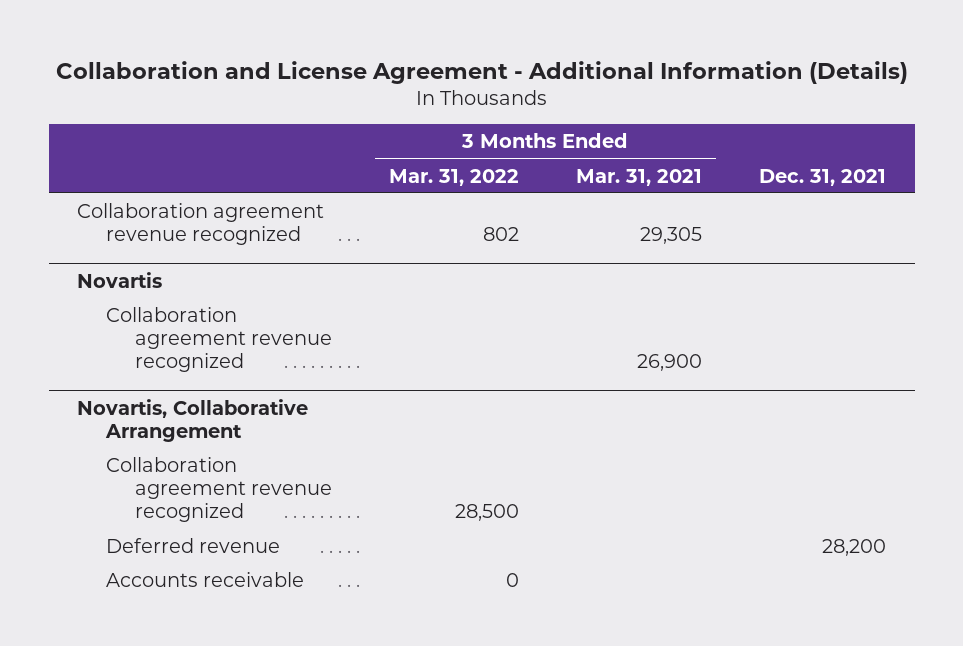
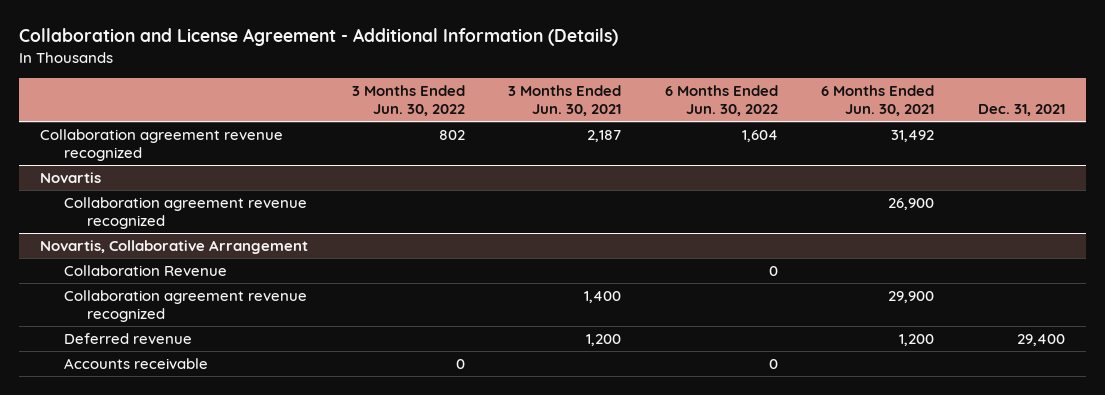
- | 3 Months Ended Mar. 31, 2022 | 3 Months Ended Mar. 31, 2021 | Dec. 31, 2021
+ | 3 Months Ended Jun. 30, 2022 | 3 Months Ended Jun. 30, 2021 | 6 Months Ended Jun. 30, 2022 | 6 Months Ended Jun. 30, 2021 | Dec. 31, 2021
@ Novartis, Collaborative Arrangement
+ Collaboration Revenue | | | 0 | |
- Deferred revenue | | | 28,200
+ Deferred revenue | | 1,200 | | 1,200 | 29,400

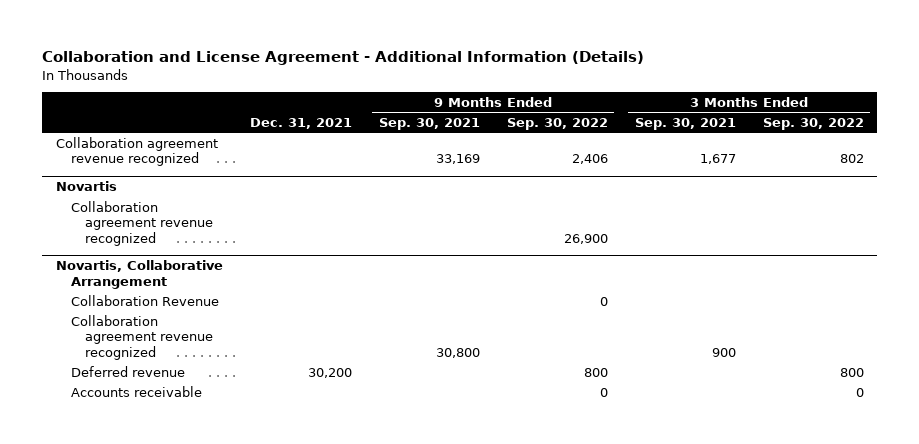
- | 3 Months Ended Jun. 30, 2022 | 3 Months Ended Jun. 30, 2021 | 6 Months Ended Jun. 30, 2022 | 6 Months Ended Jun. 30, 2021 | Dec. 31, 2021
+ | Dec. 31, 2021 | 9 Months Ended Sep. 30, 2021 | 9 Months Ended Sep. 30, 2022 | 3 Months Ended Sep. 30, 2021 | 3 Months Ended Sep. 30, 2022
@ Novartis, Collaborative Arrangement
- Deferred revenue | | 1,200 | | 1,200 | 29,400
+ Deferred revenue | 30,200 | | 800 | | 800

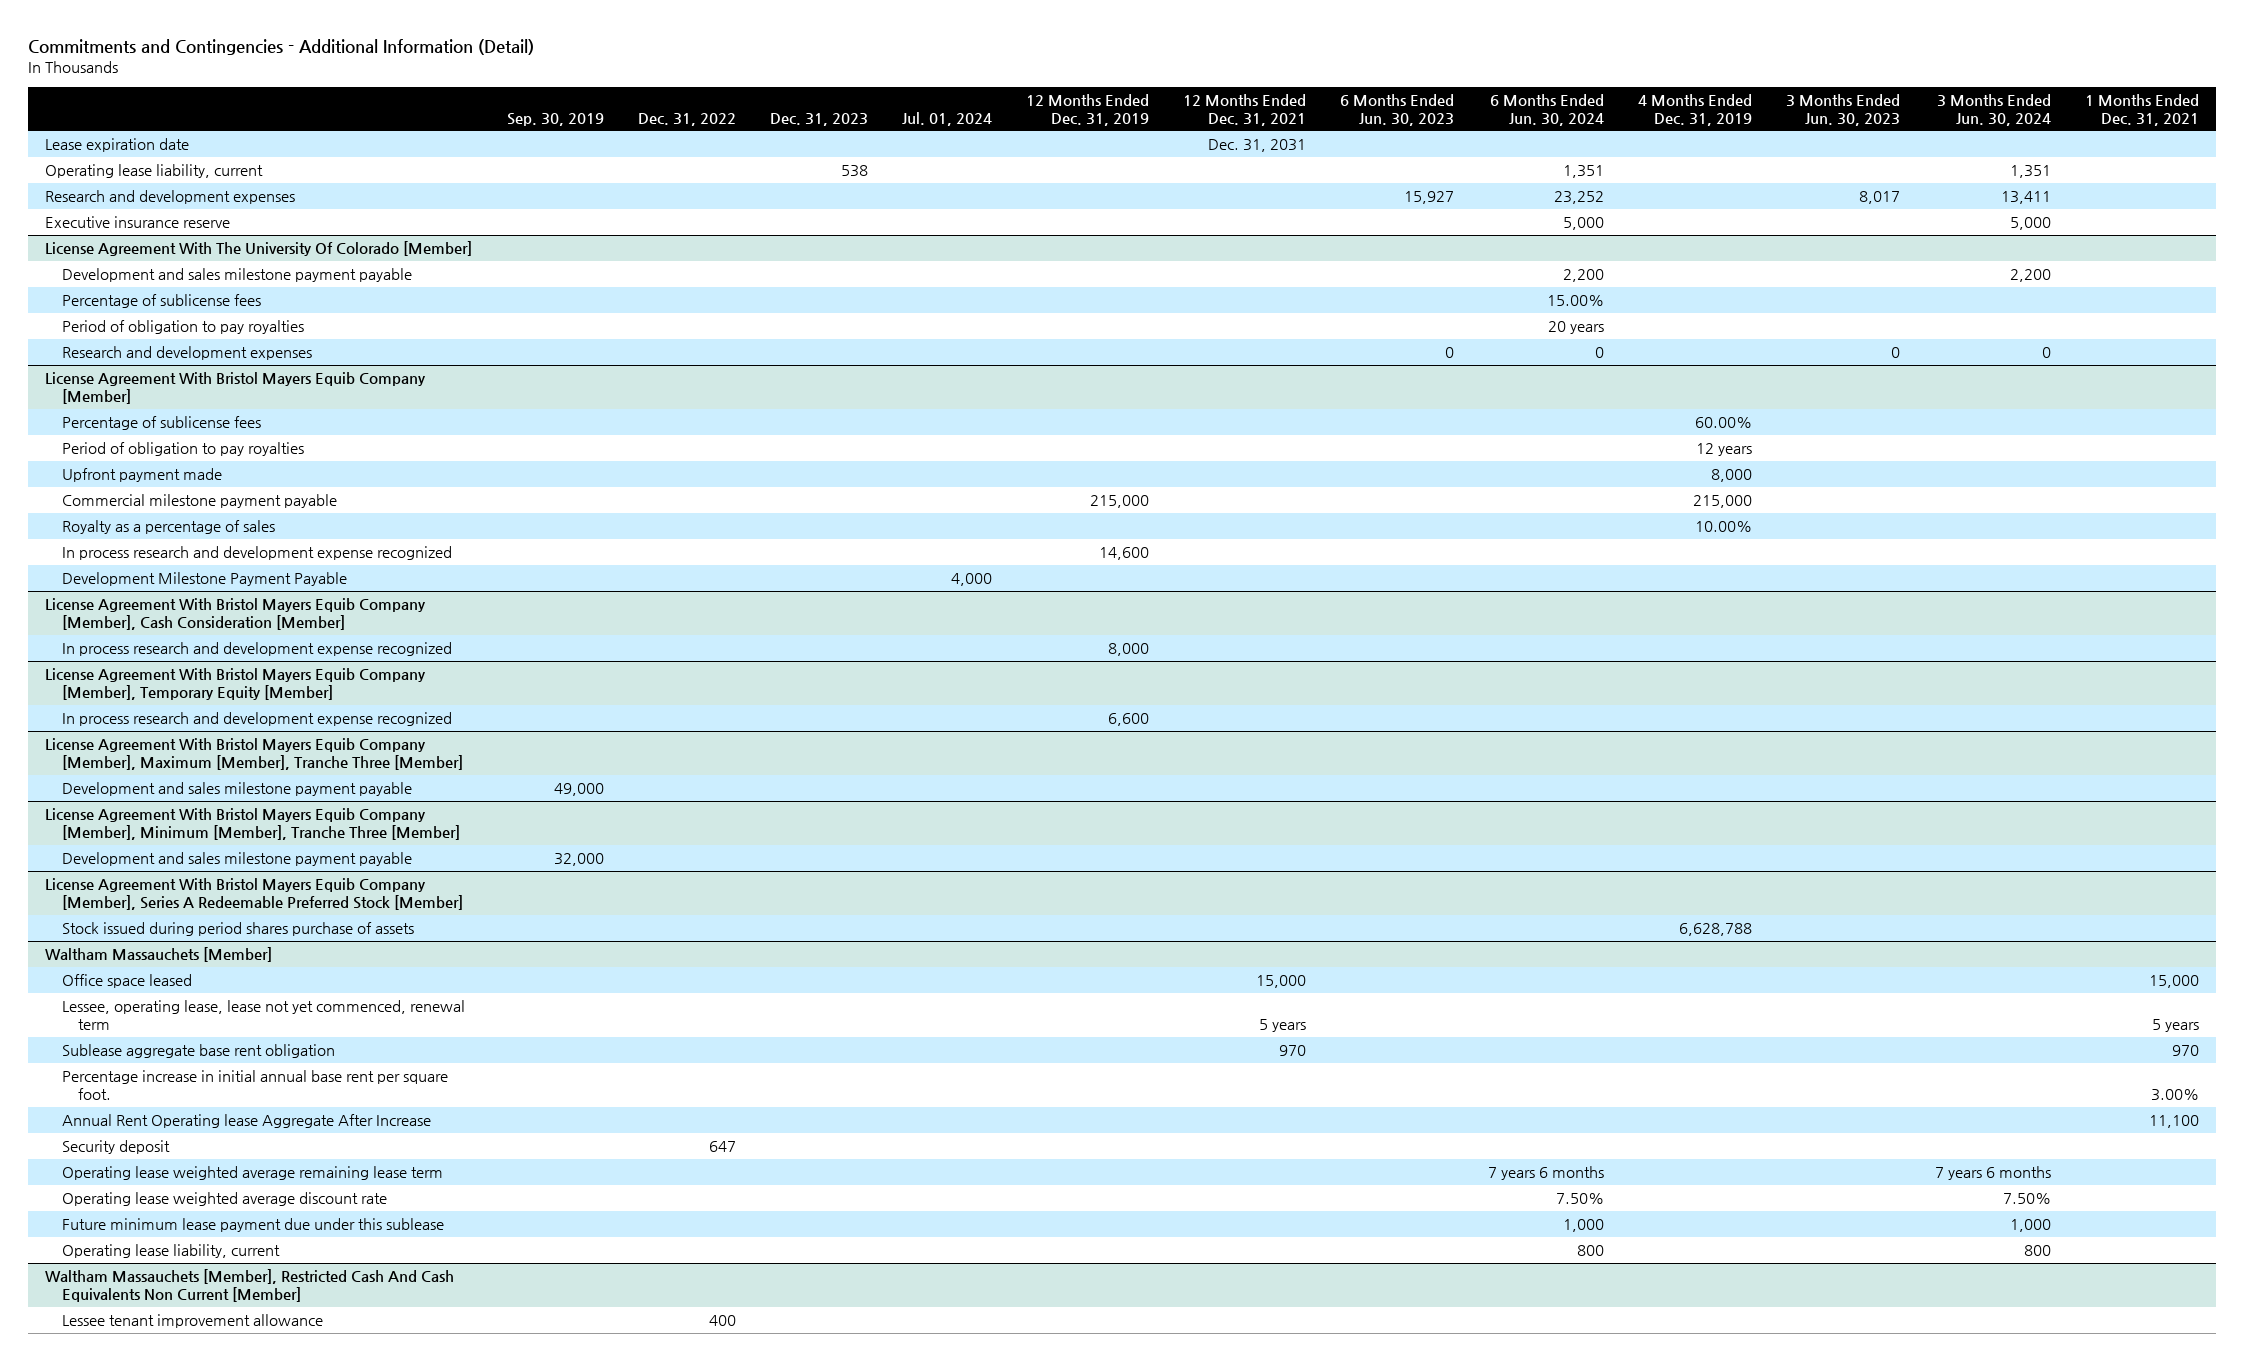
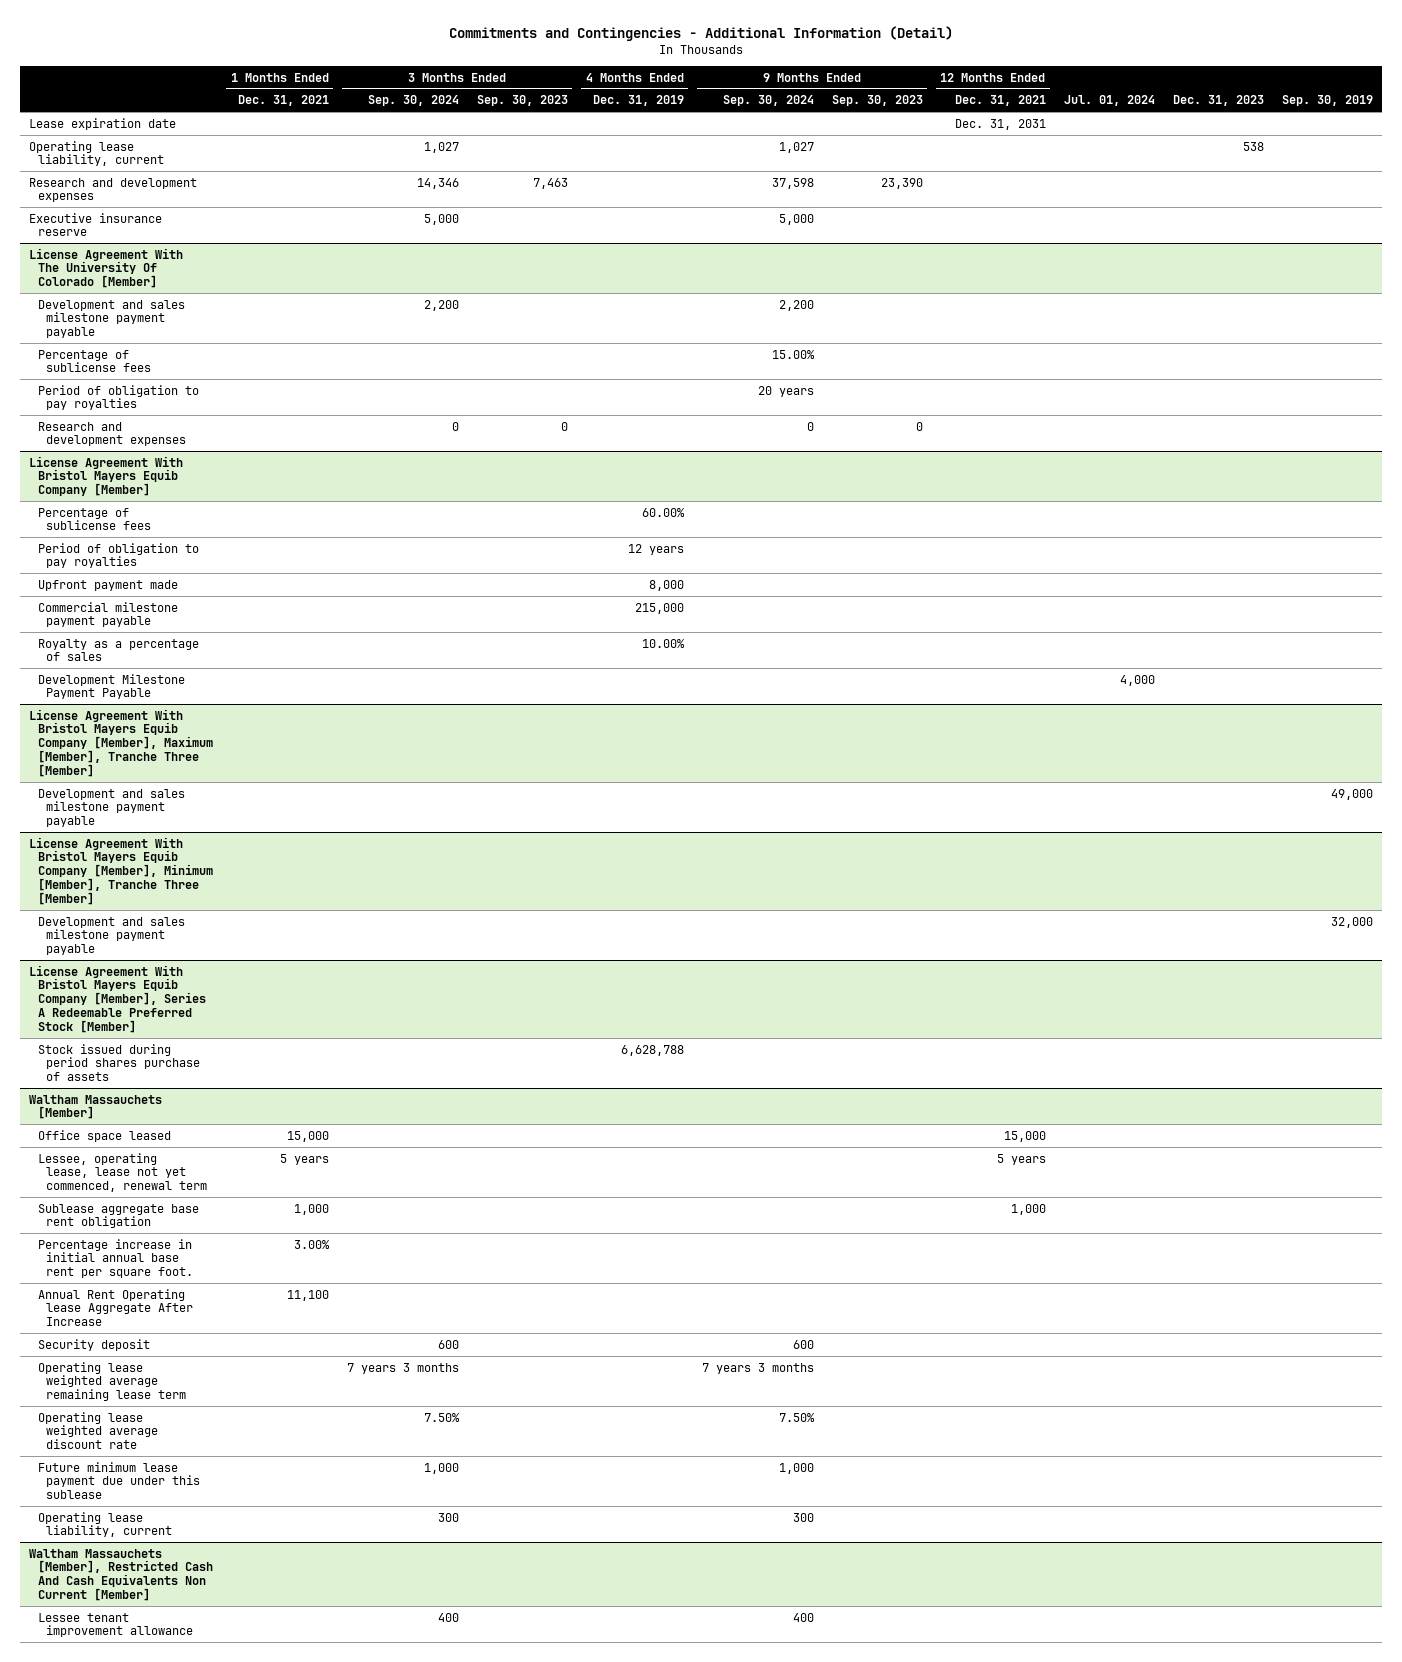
- | Sep. 30, 2019 | Dec. 31, 2022 | Dec. 31, 2023 | Jul. 01, 2024 | 12 Months Ended Dec. 31, 2019 | 12 Months Ended Dec. 31, 2021 | 6 Months Ended Jun. 30, 2023 | 6 Months Ended Jun. 30, 2024 | 4 Months Ended Dec. 31, 2019 | 3 Months Ended Jun. 30, 2023 | 3 Months Ended Jun. 30, 2024 | 1 Months Ended Dec. 31, 2021
+ | 1 Months Ended Dec. 31, 2021 | 3 Months Ended Sep. 30, 2024 | 3 Months Ended Sep. 30, 2023 | 4 Months Ended Dec. 31, 2019 | 9 Months Ended Sep. 30, 2024 | 9 Months Ended Sep. 30, 2023 | 12 Months Ended Dec. 31, 2021 | Jul. 01, 2024 | Dec. 31, 2023 | Sep. 30, 2019
@ License Agreement With Bristol Mayers Equib Company [Member]
- In process research and development expense recognized | | | | | 14,600 | | | | | | |
- License Agreement With Bristol Mayers Equib Company [Member], Cash Consideration [Member]
- In process research and development expense recognized | | | | | 8,000 | | | | | | |
- License Agreement With Bristol Mayers Equib Company [Member], Temporary Equity [Member]
- In process research and development expense recognized | | | | | 6,600 | | | | | | |
@ Waltham Massauchets [Member]
- Sublease aggregate base rent obligation | | | | | | 970 | | | | | | 970
+ Sublease aggregate base rent obligation | 1,000 | | | | | | 1,000 | | |

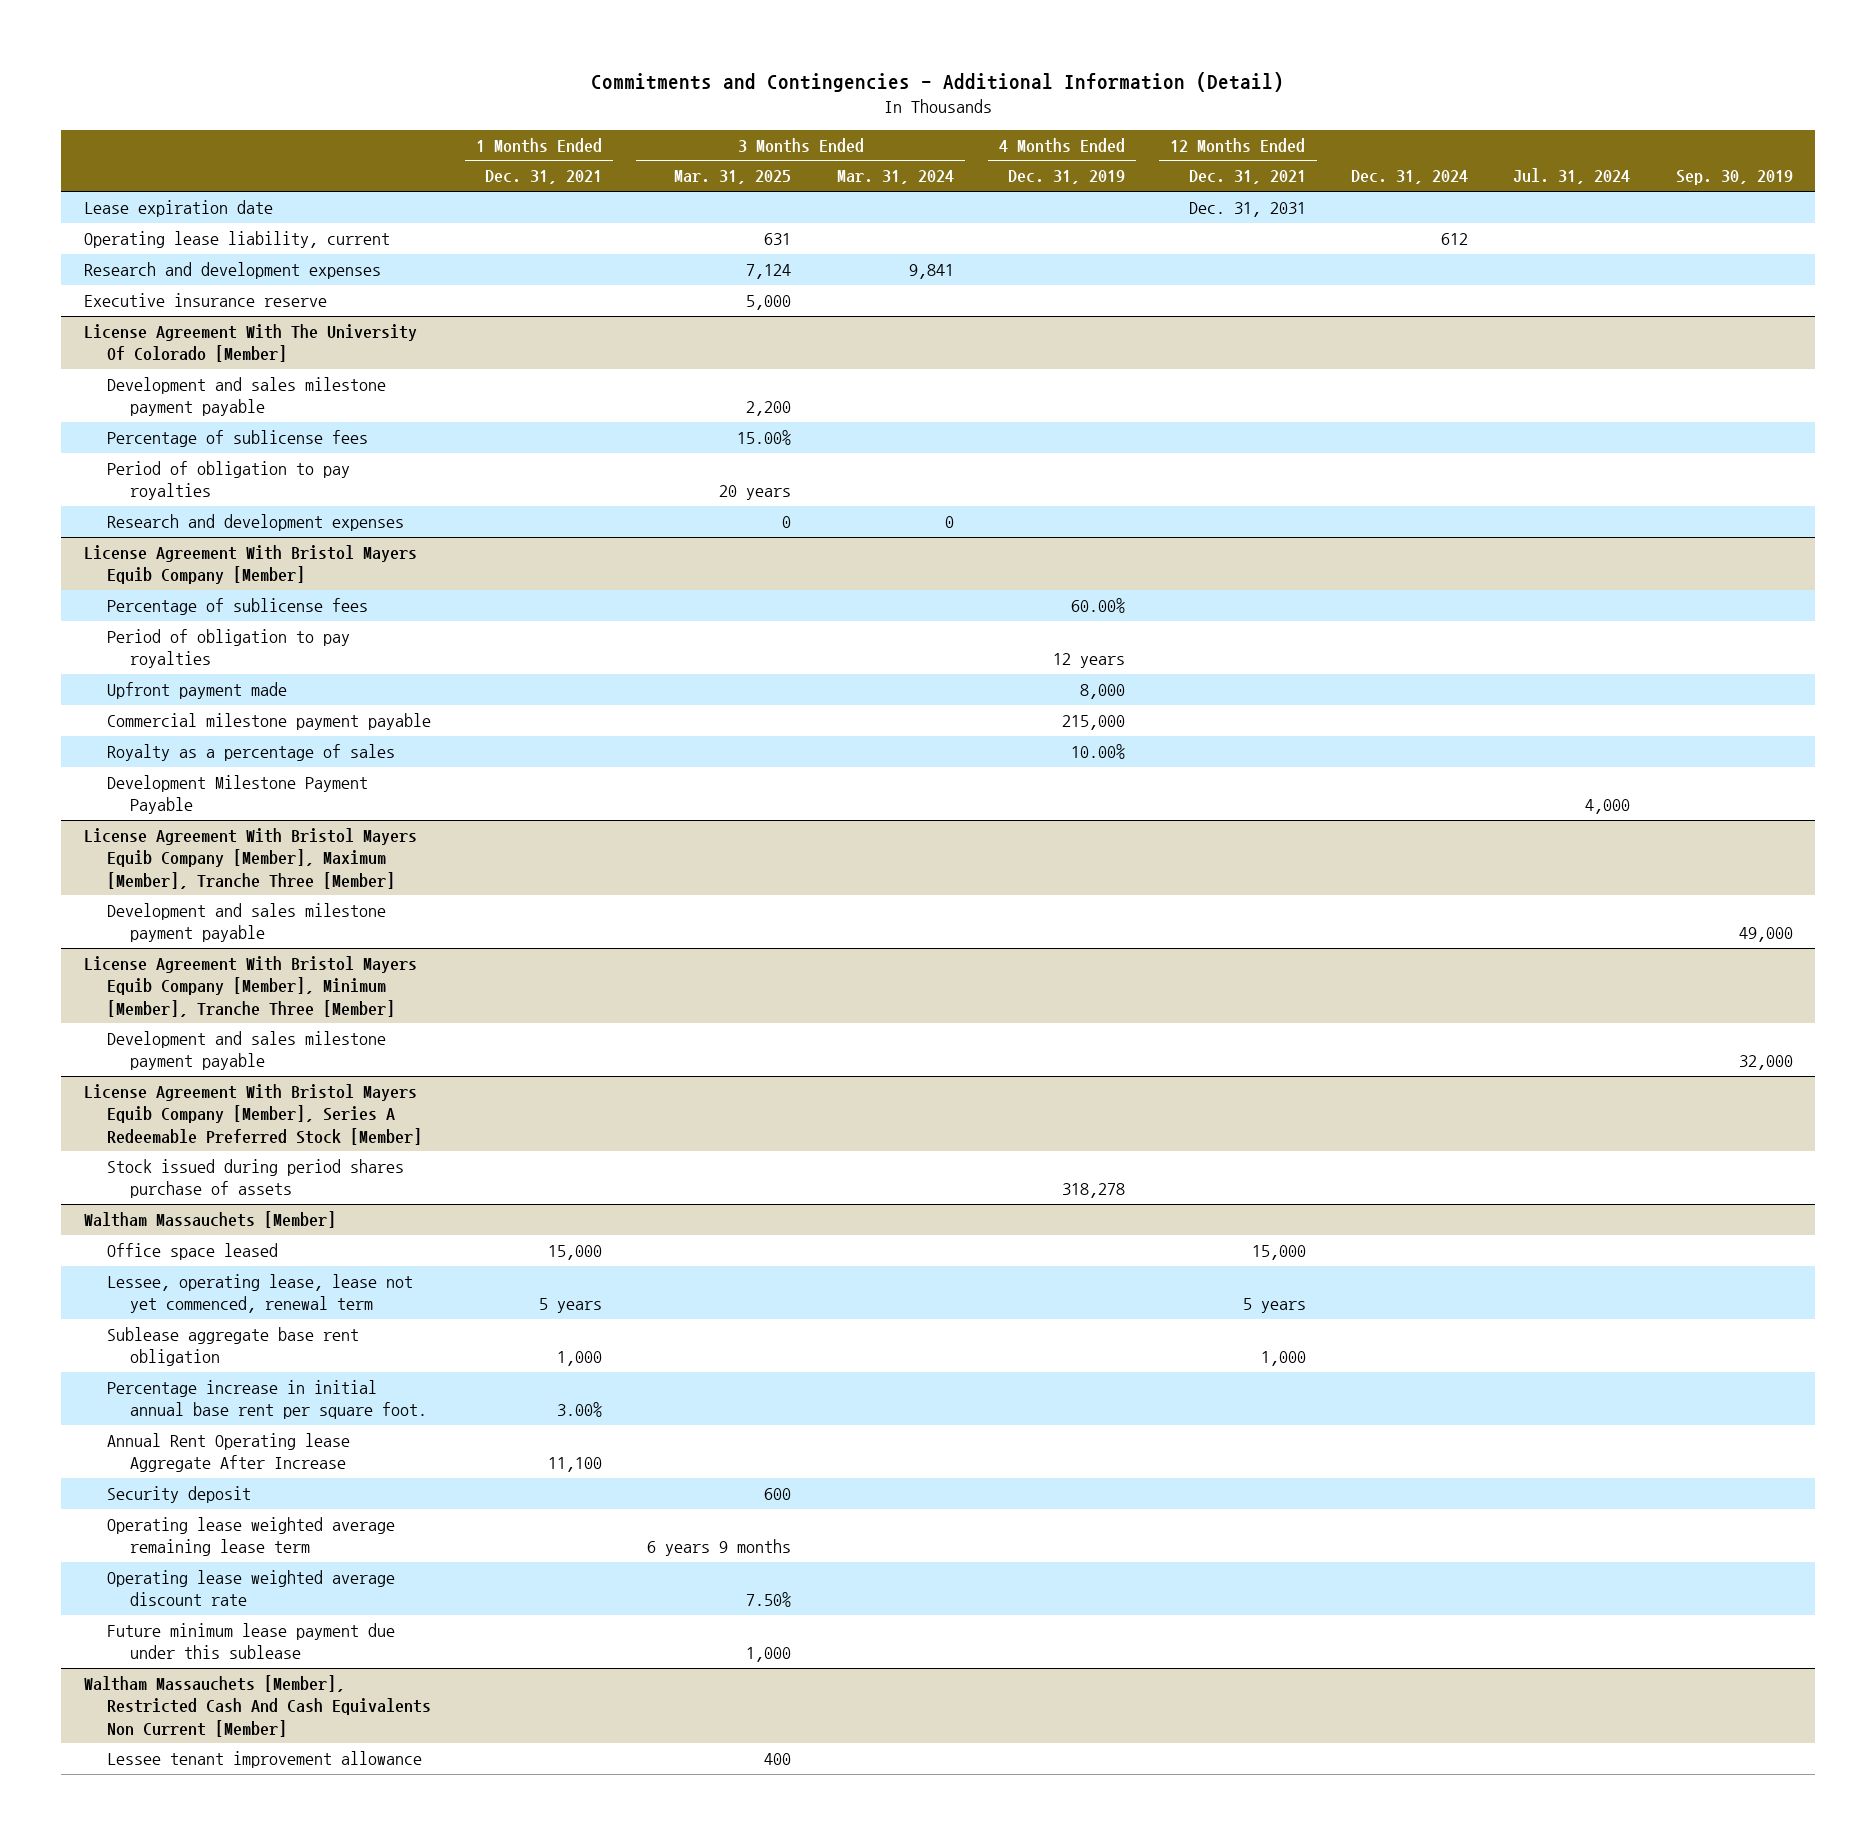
- | 1 Months Ended Dec. 31, 2021 | 3 Months Ended Sep. 30, 2024 | 3 Months Ended Sep. 30, 2023 | 4 Months Ended Dec. 31, 2019 | 9 Months Ended Sep. 30, 2024 | 9 Months Ended Sep. 30, 2023 | 12 Months Ended Dec. 31, 2021 | Jul. 01, 2024 | Dec. 31, 2023 | Sep. 30, 2019
+ | 1 Months Ended Dec. 31, 2021 | 3 Months Ended Mar. 31, 2025 | 3 Months Ended Mar. 31, 2024 | 4 Months Ended Dec. 31, 2019 | 12 Months Ended Dec. 31, 2021 | Dec. 31, 2024 | Jul. 31, 2024 | Sep. 30, 2019
@ License Agreement With Bristol Mayers Equib Company [Member], Series A Redeemable Preferred Stock [Member]
- Stock issued during period shares purchase of assets | | | | 6,628,788 | | | | | |
+ Stock issued during period shares purchase of assets | | | | 318,278 | | | |
@ Waltham Massauchets [Member]
- Operating lease liability, current | | 300 | | | 300 | | | | |

